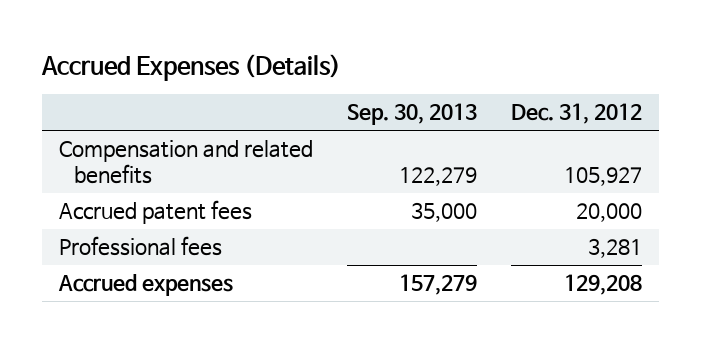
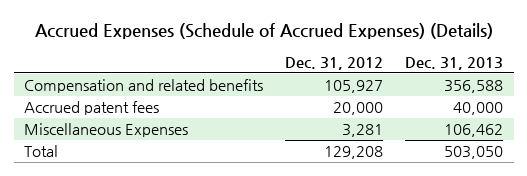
- Accrued Expenses (Details)
+ Accrued Expenses (Schedule of Accrued Expenses) (Details)
- | Sep. 30, 2013 | Dec. 31, 2012
+ | Dec. 31, 2012 | Dec. 31, 2013
- Professional fees | | 3,281
- Accrued expenses | 157,279 | 129,208
+ Miscellaneous Expenses | 3,281 | 106,462
+ Total | 129,208 | 503,050

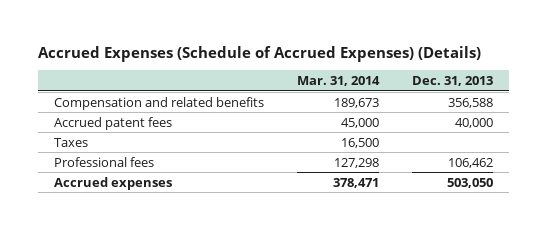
- | Dec. 31, 2012 | Dec. 31, 2013
+ | Mar. 31, 2014 | Dec. 31, 2013
- Miscellaneous Expenses | 3,281 | 106,462
- Total | 129,208 | 503,050
+ Taxes | 16,500 |
+ Professional fees | 127,298 | 106,462
+ Accrued expenses | 378,471 | 503,050

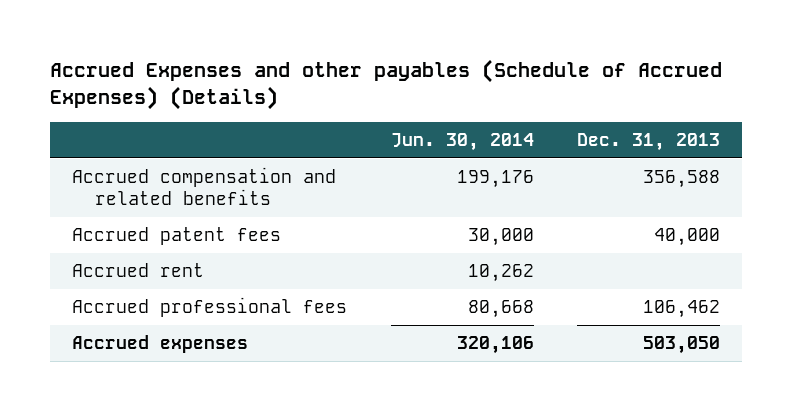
- Accrued Expenses (Schedule of Accrued Expenses) (Details)
+ Accrued Expenses and other payables (Schedule of Accrued Expenses) (Details)
- | Mar. 31, 2014 | Dec. 31, 2013
+ | Jun. 30, 2014 | Dec. 31, 2013
- Compensation and related benefits | 189,673 | 356,588
+ Accrued compensation and related benefits | 199,176 | 356,588
- Taxes | 16,500 |
- Professional fees | 127,298 | 106,462
+ Accrued rent | 10,262 |
+ Accrued professional fees | 80,668 | 106,462

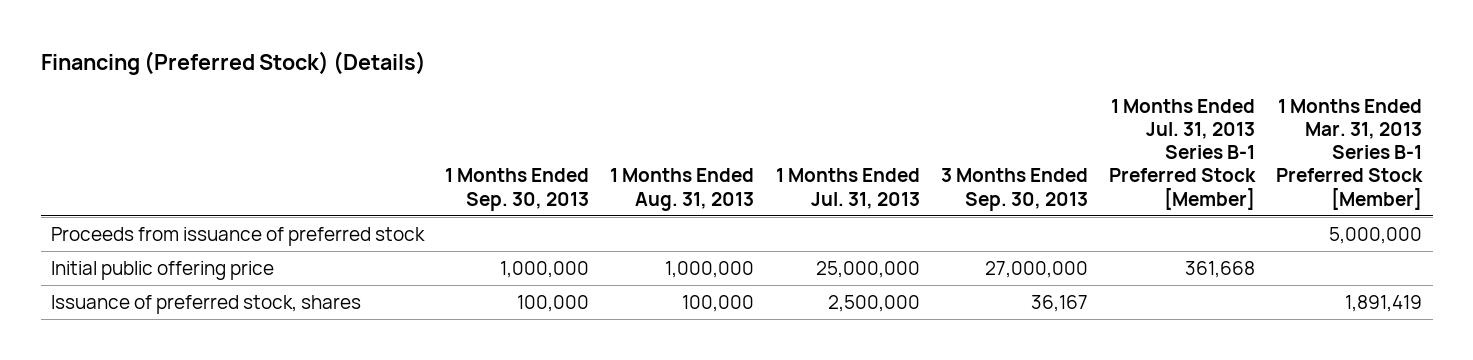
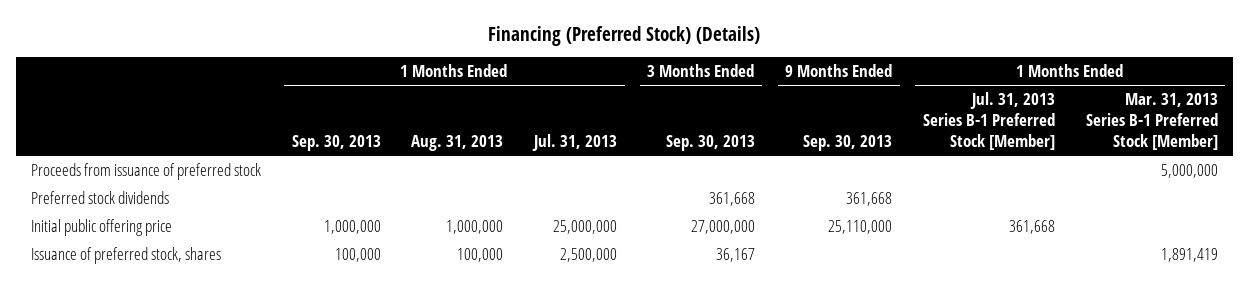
- | 1 Months Ended Sep. 30, 2013 | 1 Months Ended Aug. 31, 2013 | 1 Months Ended Jul. 31, 2013 | 3 Months Ended Sep. 30, 2013 | 1 Months Ended Jul. 31, 2013 Series B-1 Preferred Stock [Member] | 1 Months Ended Mar. 31, 2013 Series B-1 Preferred Stock [Member]
+ | 1 Months Ended Sep. 30, 2013 | 1 Months Ended Aug. 31, 2013 | 1 Months Ended Jul. 31, 2013 | 3 Months Ended Sep. 30, 2013 | 9 Months Ended Sep. 30, 2013 | 1 Months Ended Jul. 31, 2013 Series B-1 Preferred Stock [Member] | 1 Months Ended Mar. 31, 2013 Series B-1 Preferred Stock [Member]
+ Preferred stock dividends | | | | 361,668 | 361,668 | |

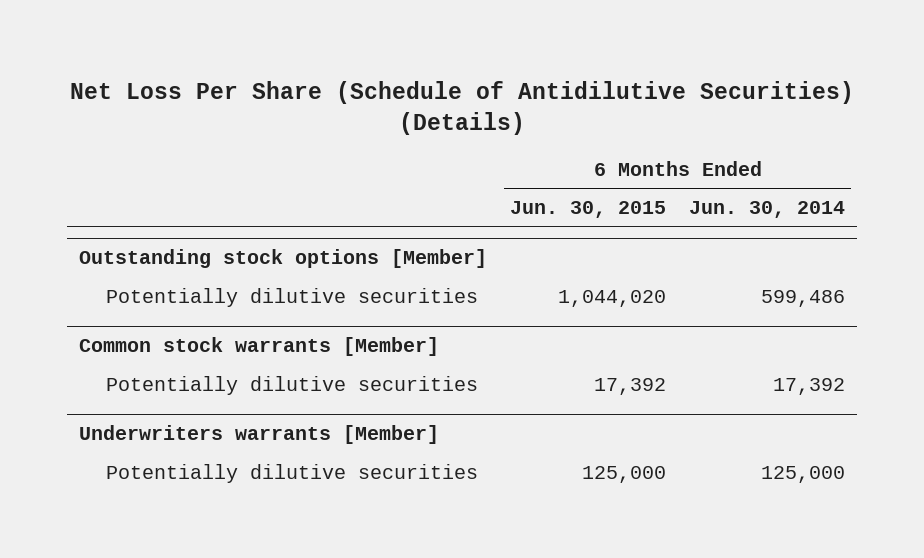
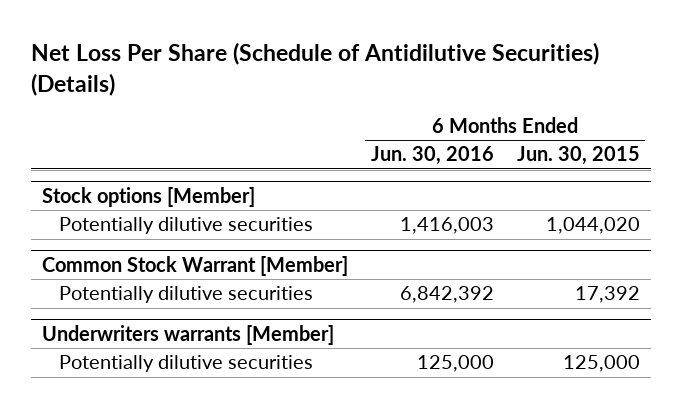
- | 6 Months Ended Jun. 30, 2015 | 6 Months Ended Jun. 30, 2014
+ | 6 Months Ended Jun. 30, 2016 | 6 Months Ended Jun. 30, 2015
- Outstanding stock options [Member]
+ Stock options [Member]
- Common stock warrants [Member]
+ Common Stock Warrant [Member]

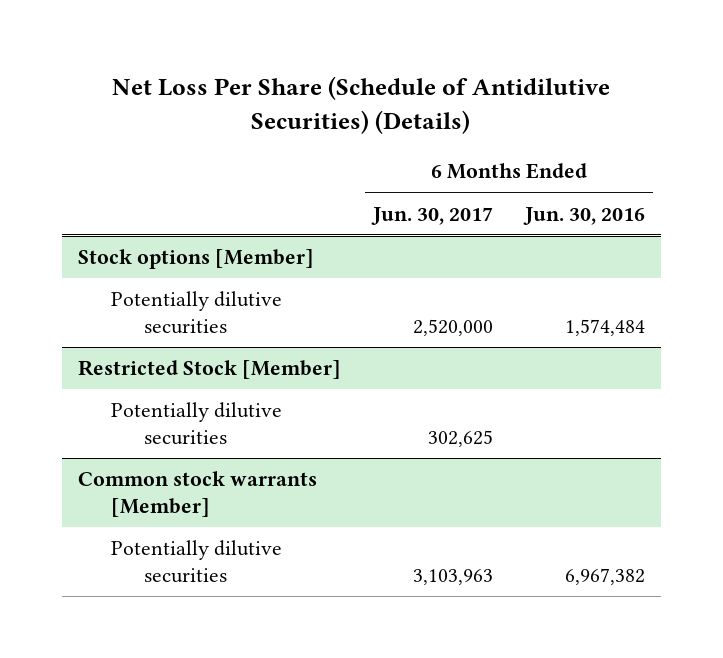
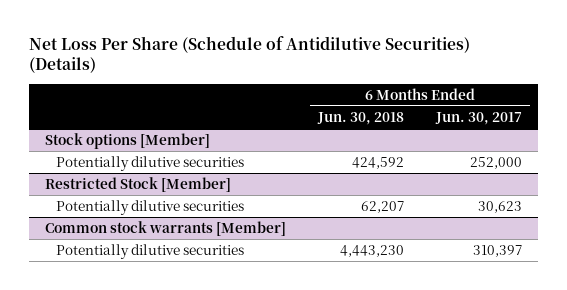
- | 6 Months Ended Jun. 30, 2017 | 6 Months Ended Jun. 30, 2016
+ | 6 Months Ended Jun. 30, 2018 | 6 Months Ended Jun. 30, 2017
@ Stock options [Member]
- Potentially dilutive securities | 2,520,000 | 1,574,484
+ Potentially dilutive securities | 424,592 | 252,000
@ Restricted Stock [Member]
- Potentially dilutive securities | 302,625 |
+ Potentially dilutive securities | 62,207 | 30,623
@ Common stock warrants [Member]
- Potentially dilutive securities | 3,103,963 | 6,967,382
+ Potentially dilutive securities | 4,443,230 | 310,397

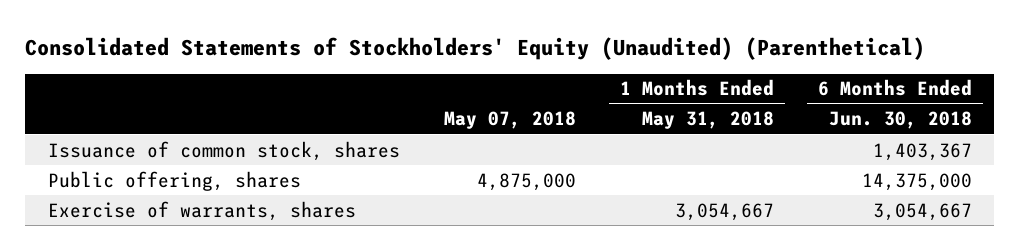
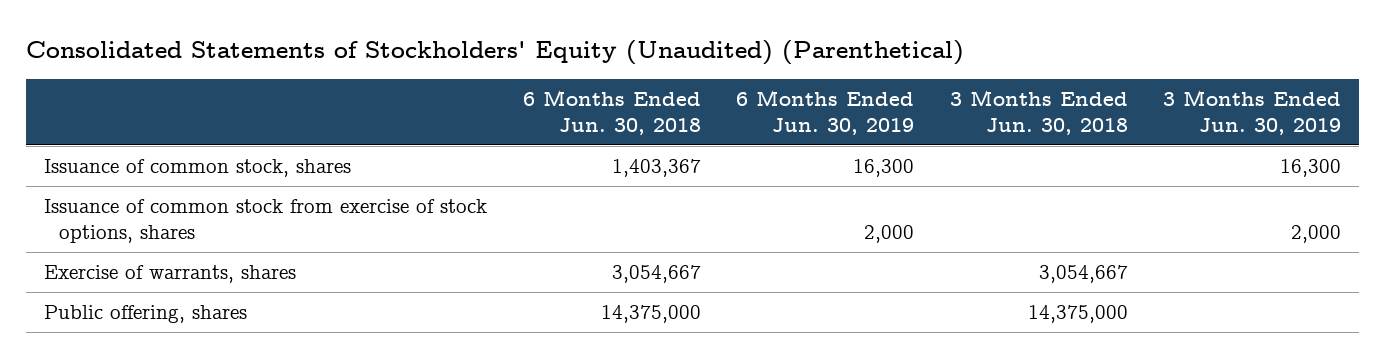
- | May 07, 2018 | 1 Months Ended May 31, 2018 | 6 Months Ended Jun. 30, 2018
+ | 6 Months Ended Jun. 30, 2018 | 6 Months Ended Jun. 30, 2019 | 3 Months Ended Jun. 30, 2018 | 3 Months Ended Jun. 30, 2019
+ Issuance of common stock from exercise of stock options, shares | | 2,000 | | 2,000
moved down: Public offering, shares | 14,375,000 | | 14,375,000 |

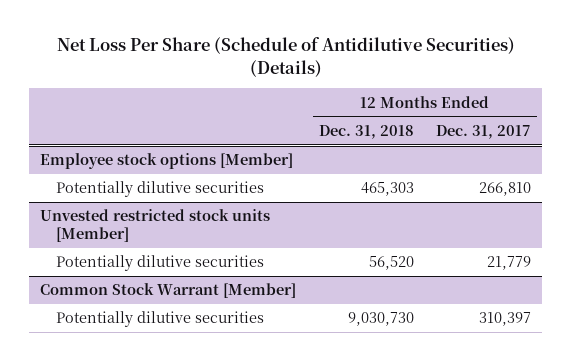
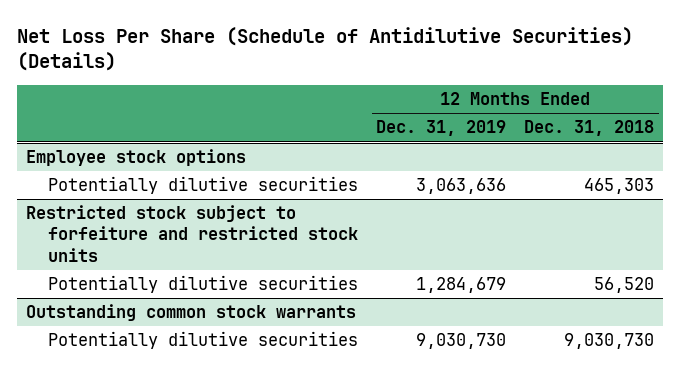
- | 12 Months Ended Dec. 31, 2018 | 12 Months Ended Dec. 31, 2017
+ | 12 Months Ended Dec. 31, 2019 | 12 Months Ended Dec. 31, 2018
- Employee stock options [Member]
+ Employee stock options
- Unvested restricted stock units [Member]
+ Restricted stock subject to forfeiture and restricted stock units
- Common Stock Warrant [Member]
+ Outstanding common stock warrants

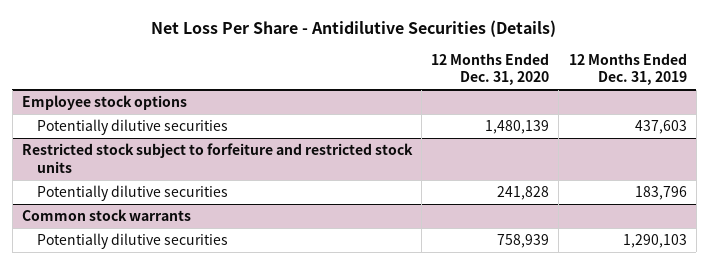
- Net Loss Per Share (Schedule of Antidilutive Securities) (Details)
+ Net Loss Per Share - Antidilutive Securities (Details)
- | 12 Months Ended Dec. 31, 2019 | 12 Months Ended Dec. 31, 2018
+ | 12 Months Ended Dec. 31, 2020 | 12 Months Ended Dec. 31, 2019
@ Employee stock options
- Potentially dilutive securities | 3,063,636 | 465,303
+ Potentially dilutive securities | 1,480,139 | 437,603
@ Restricted stock subject to forfeiture and restricted stock units
- Potentially dilutive securities | 1,284,679 | 56,520
- Outstanding common stock warrants
- Potentially dilutive securities | 9,030,730 | 9,030,730
@ Restricted stock subject to forfeiture and restricted stock units
+ Potentially dilutive securities | 241,828 | 183,796
+ Common stock warrants
+ Potentially dilutive securities | 758,939 | 1,290,103

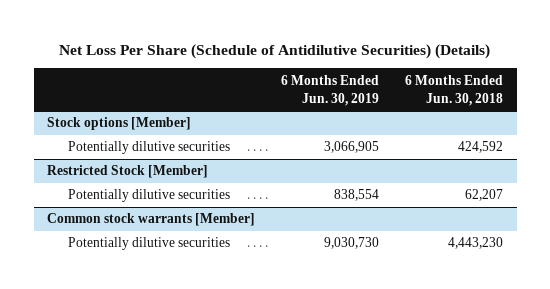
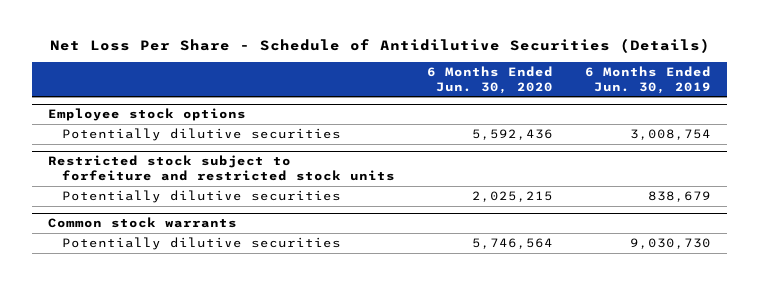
- Net Loss Per Share (Schedule of Antidilutive Securities) (Details)
+ Net Loss Per Share - Schedule of Antidilutive Securities (Details)
- | 6 Months Ended Jun. 30, 2019 | 6 Months Ended Jun. 30, 2018
+ | 6 Months Ended Jun. 30, 2020 | 6 Months Ended Jun. 30, 2019
- Stock options [Member]
- Potentially dilutive securities | 3,066,905 | 424,592
- Restricted Stock [Member]
- Potentially dilutive securities | 838,554 | 62,207
- Common stock warrants [Member]
+ Employee stock options
+ Potentially dilutive securities | 5,592,436 | 3,008,754
+ Restricted stock subject to forfeiture and restricted stock units
+ Potentially dilutive securities | 2,025,215 | 838,679
+ Common stock warrants

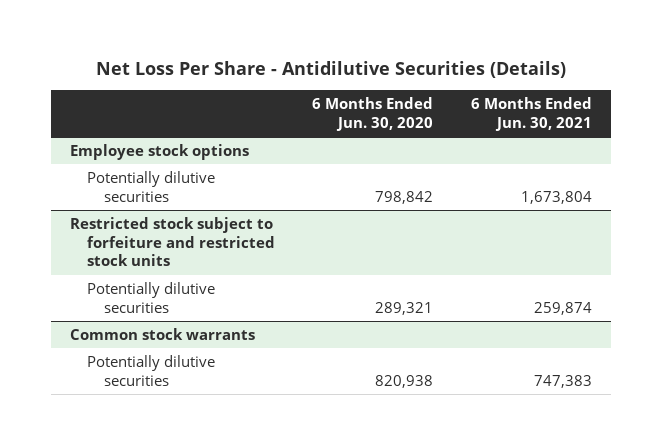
- Net Loss Per Share - Schedule of Antidilutive Securities (Details)
+ Net Loss Per Share - Antidilutive Securities (Details)
- | 6 Months Ended Jun. 30, 2020 | 6 Months Ended Jun. 30, 2019
+ | 6 Months Ended Jun. 30, 2020 | 6 Months Ended Jun. 30, 2021
@ Employee stock options
- Potentially dilutive securities | 5,592,436 | 3,008,754
+ Potentially dilutive securities | 798,842 | 1,673,804
@ Restricted stock subject to forfeiture and restricted stock units
- Potentially dilutive securities | 2,025,215 | 838,679
+ Potentially dilutive securities | 289,321 | 259,874
@ Common stock warrants
- Potentially dilutive securities | 5,746,564 | 9,030,730
+ Potentially dilutive securities | 820,938 | 747,383

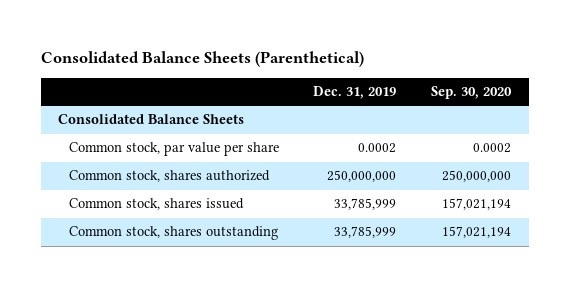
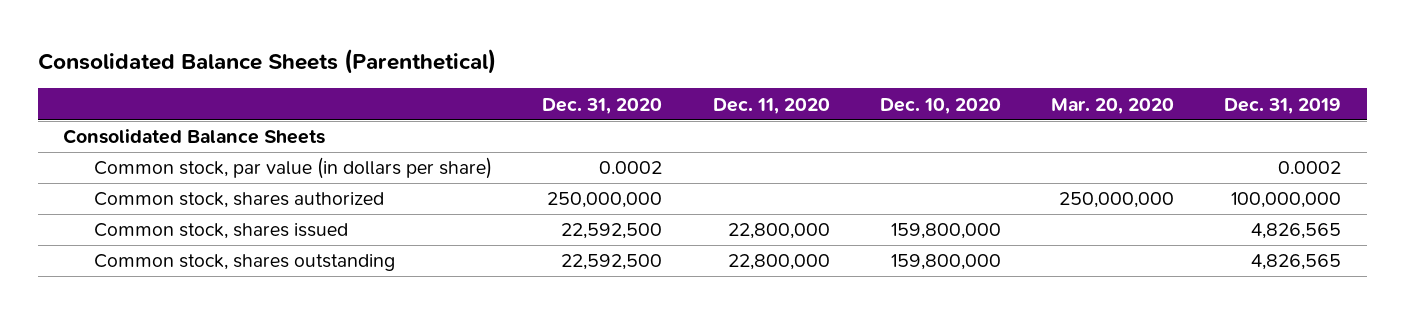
- | Dec. 31, 2019 | Sep. 30, 2020
+ | Dec. 31, 2020 | Dec. 11, 2020 | Dec. 10, 2020 | Mar. 20, 2020 | Dec. 31, 2019
- Common stock, par value per share | 0.0002 | 0.0002
- Common stock, shares authorized | 250,000,000 | 250,000,000
- Common stock, shares issued | 33,785,999 | 157,021,194
- Common stock, shares outstanding | 33,785,999 | 157,021,194
+ Common stock, par value (in dollars per share) | 0.0002 | | | | 0.0002
+ Common stock, shares authorized | 250,000,000 | | | 250,000,000 | 100,000,000
+ Common stock, shares issued | 22,592,500 | 22,800,000 | 159,800,000 | | 4,826,565
+ Common stock, shares outstanding | 22,592,500 | 22,800,000 | 159,800,000 | | 4,826,565

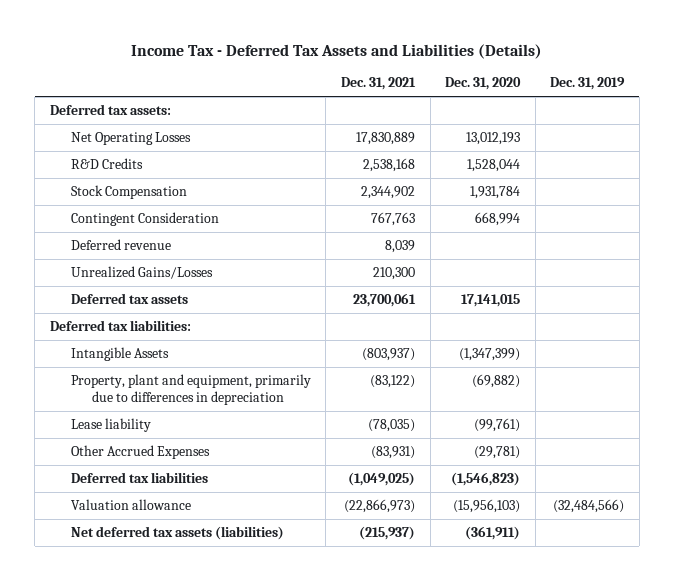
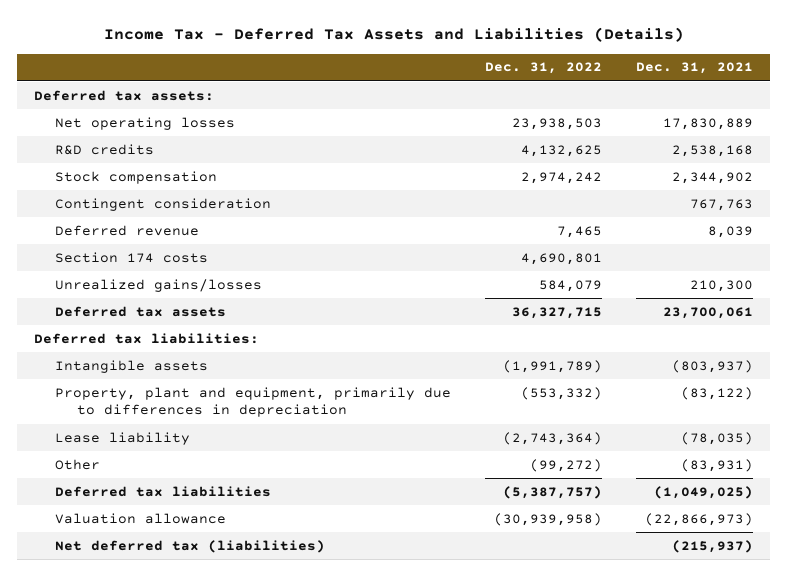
- | Dec. 31, 2021 | Dec. 31, 2020 | Dec. 31, 2019
+ | Dec. 31, 2022 | Dec. 31, 2021
- Net Operating Losses | 17,830,889 | 13,012,193 |
- R&D Credits | 2,538,168 | 1,528,044 |
- Stock Compensation | 2,344,902 | 1,931,784 |
- Contingent Consideration | 767,763 | 668,994 |
+ Net operating losses | 23,938,503 | 17,830,889
+ R&D credits | 4,132,625 | 2,538,168
+ Stock compensation | 2,974,242 | 2,344,902
+ Contingent consideration | | 767,763
- Unrealized Gains/Losses | 210,300 | |
+ Section 174 costs | 4,690,801 |
+ Unrealized gains/losses | 584,079 | 210,300
- Intangible Assets | (803,937) | (1,347,399) |
+ Intangible assets | (1,991,789) | (803,937)
- Other Accrued Expenses | (83,931) | (29,781) |
+ Other | (99,272) | (83,931)
- Net deferred tax assets (liabilities) | (215,937) | (361,911) |
+ Net deferred tax (liabilities) | | (215,937)

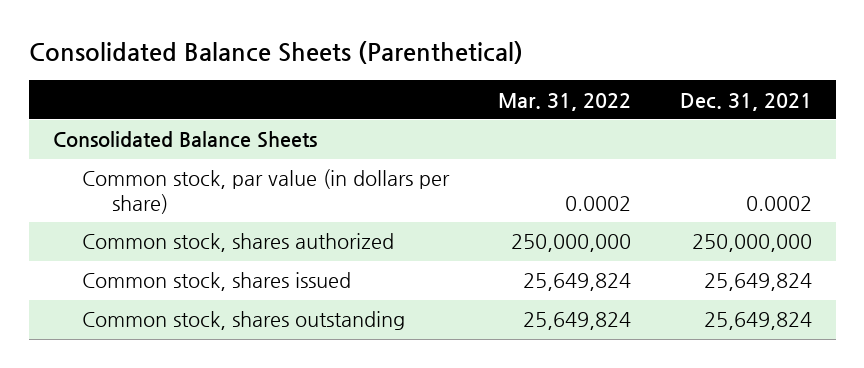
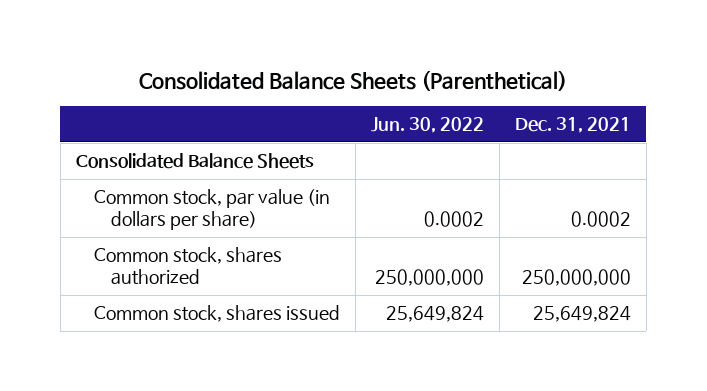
- | Mar. 31, 2022 | Dec. 31, 2021
+ | Jun. 30, 2022 | Dec. 31, 2021
- Common stock, shares outstanding | 25,649,824 | 25,649,824

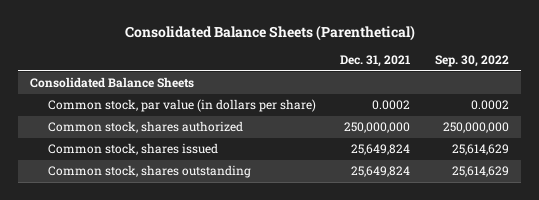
- | Jun. 30, 2022 | Dec. 31, 2021
+ | Dec. 31, 2021 | Sep. 30, 2022
+ Common stock, shares outstanding | 25,649,824 | 25,614,629

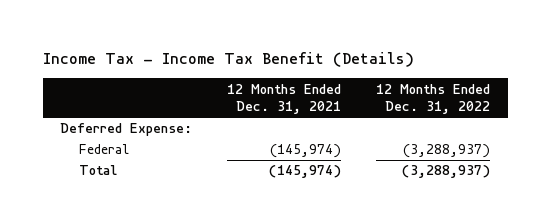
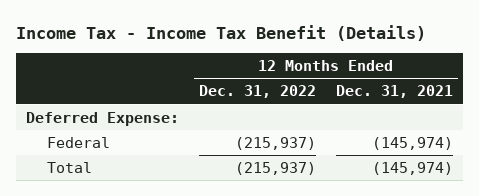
- | 12 Months Ended Dec. 31, 2021 | 12 Months Ended Dec. 31, 2022
+ | 12 Months Ended Dec. 31, 2022 | 12 Months Ended Dec. 31, 2021
- Federal | (145,974) | (3,288,937)
- Total | (145,974) | (3,288,937)
+ Federal | (215,937) | (145,974)
+ Total | (215,937) | (145,974)

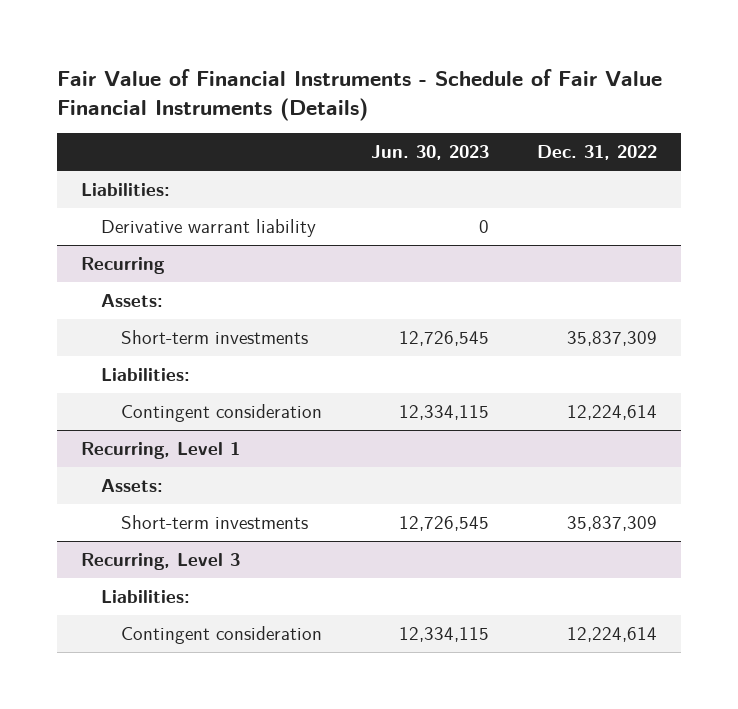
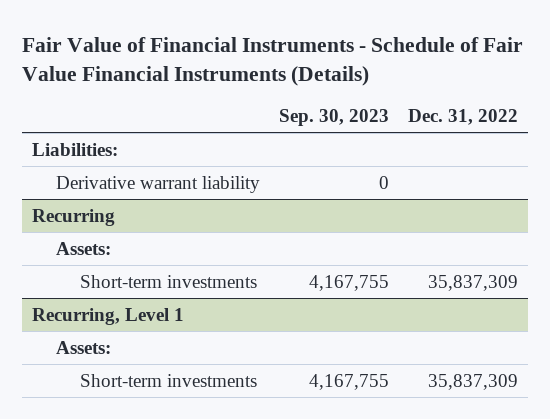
- | Jun. 30, 2023 | Dec. 31, 2022
+ | Sep. 30, 2023 | Dec. 31, 2022
@ Recurring
- Liabilities:
- Contingent consideration | 12,334,115 | 12,224,614
- Recurring, Level 3
- Liabilities:
- Contingent consideration | 12,334,115 | 12,224,614

